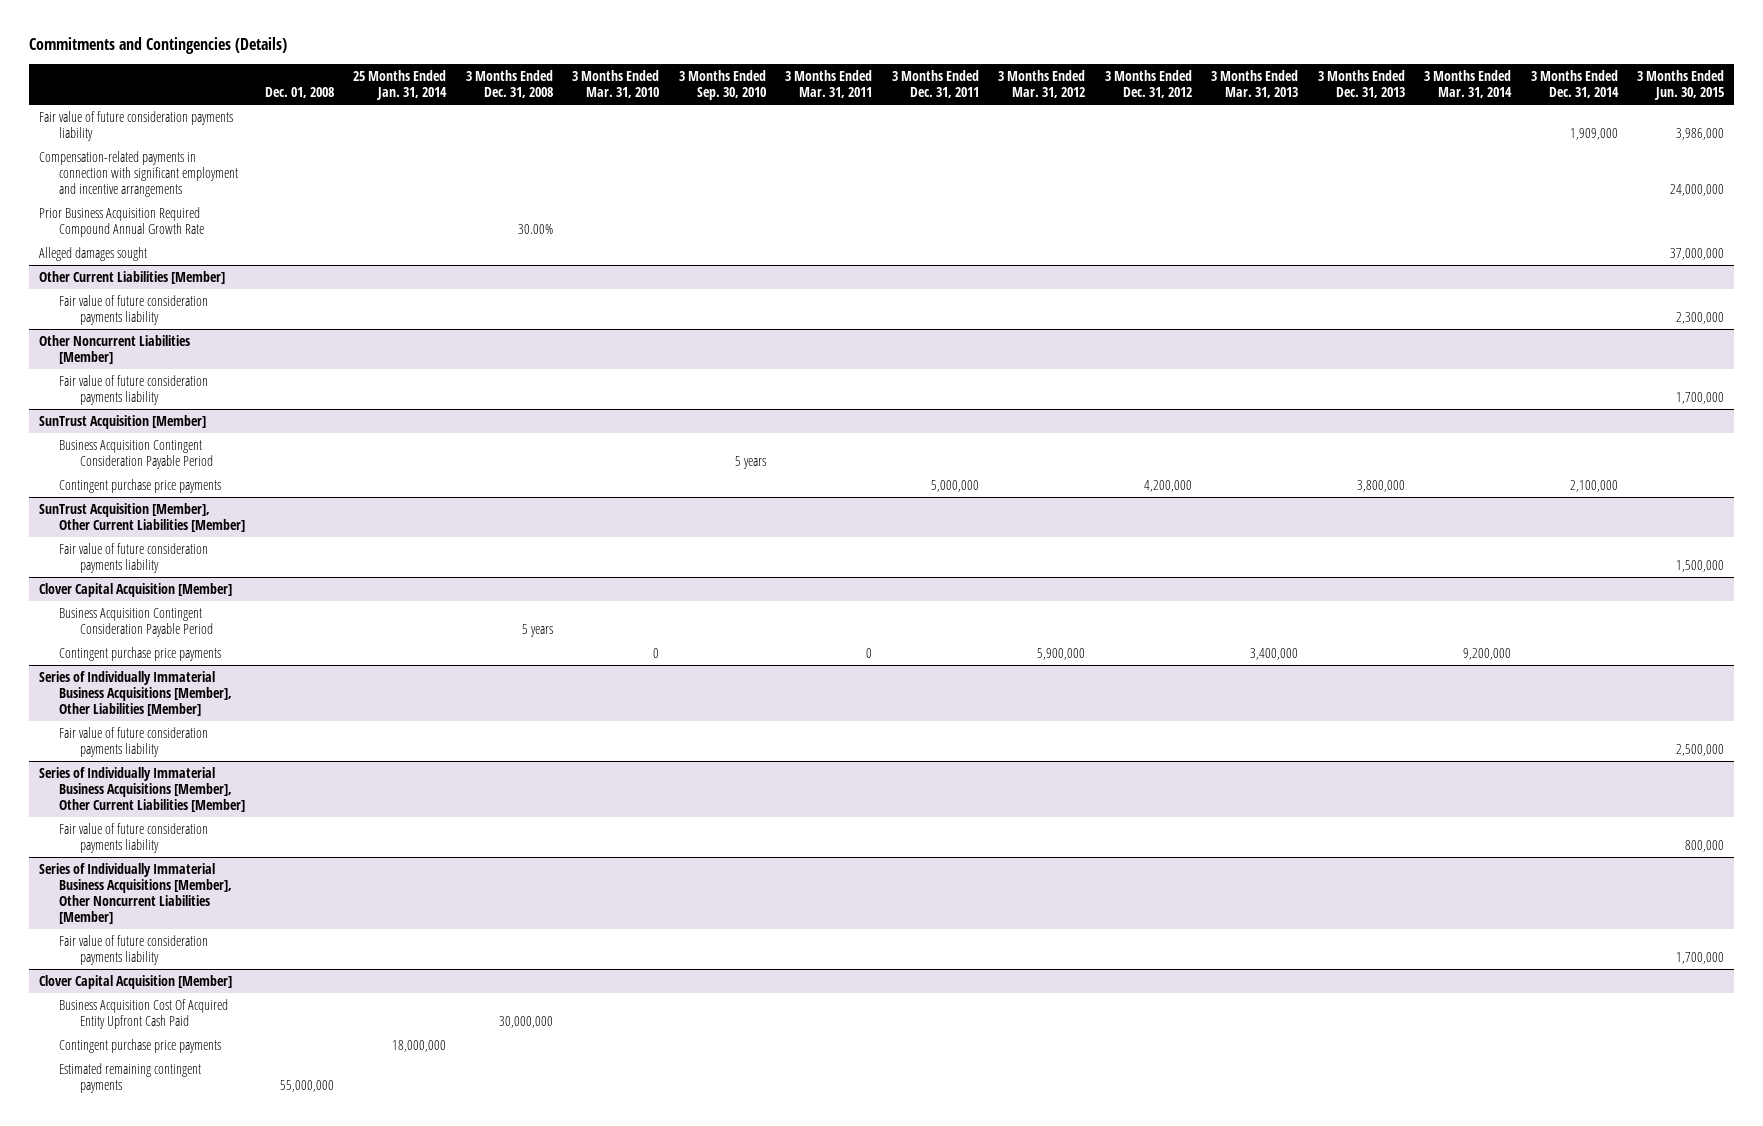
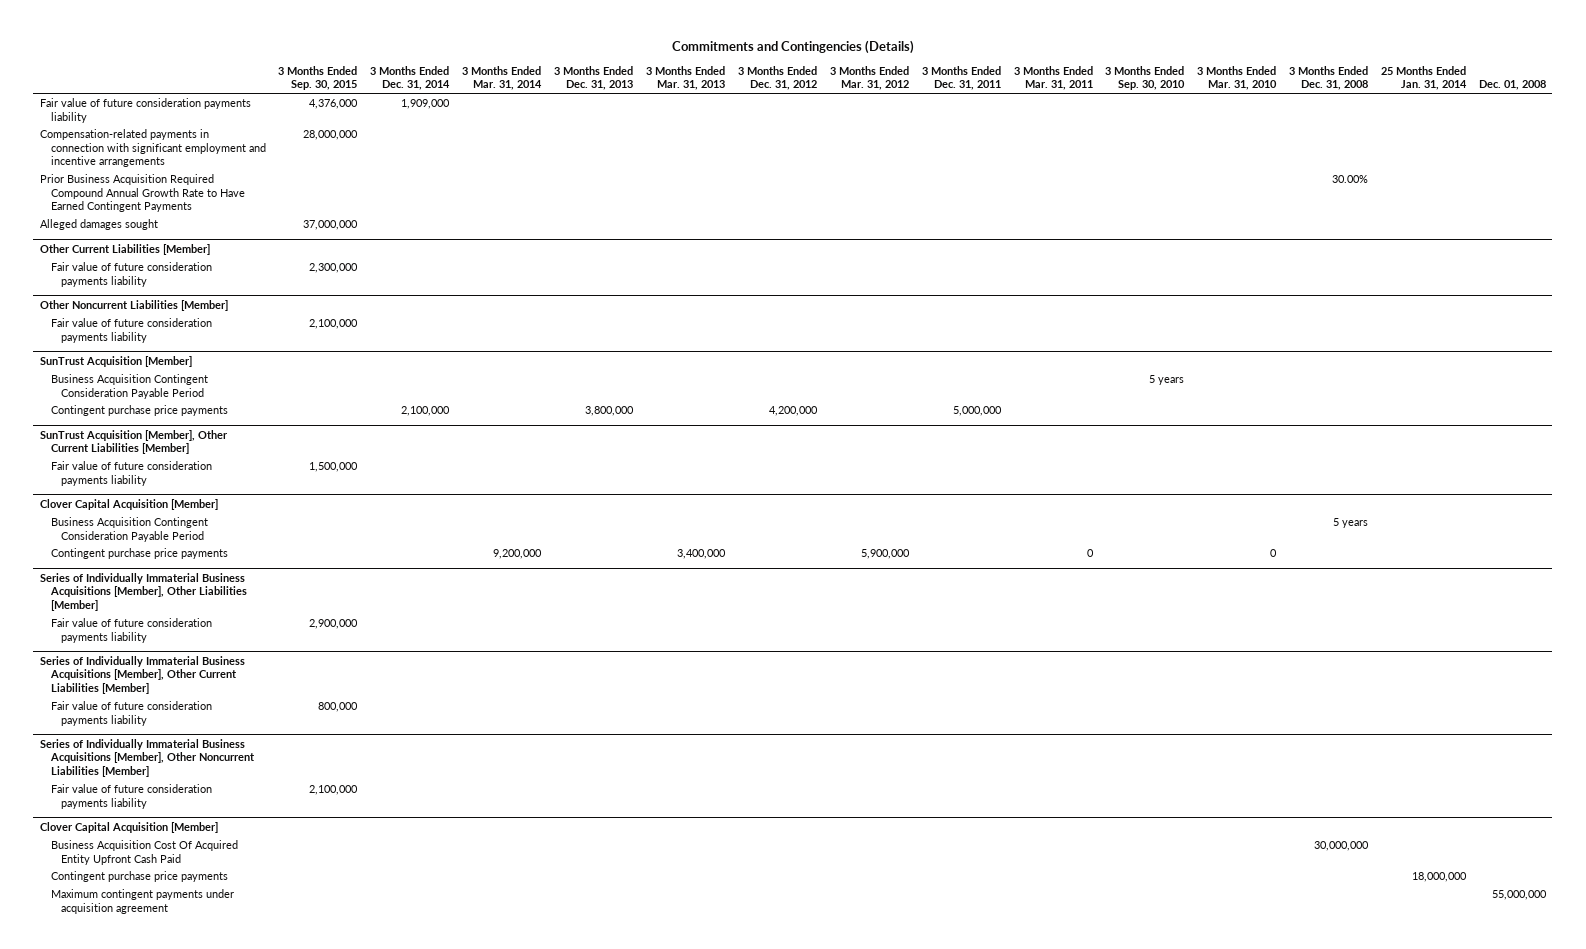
- | Dec. 01, 2008 | 25 Months Ended Jan. 31, 2014 | 3 Months Ended Dec. 31, 2008 | 3 Months Ended Mar. 31, 2010 | 3 Months Ended Sep. 30, 2010 | 3 Months Ended Mar. 31, 2011 | 3 Months Ended Dec. 31, 2011 | 3 Months Ended Mar. 31, 2012 | 3 Months Ended Dec. 31, 2012 | 3 Months Ended Mar. 31, 2013 | 3 Months Ended Dec. 31, 2013 | 3 Months Ended Mar. 31, 2014 | 3 Months Ended Dec. 31, 2014 | 3 Months Ended Jun. 30, 2015
+ | 3 Months Ended Sep. 30, 2015 | 3 Months Ended Dec. 31, 2014 | 3 Months Ended Mar. 31, 2014 | 3 Months Ended Dec. 31, 2013 | 3 Months Ended Mar. 31, 2013 | 3 Months Ended Dec. 31, 2012 | 3 Months Ended Mar. 31, 2012 | 3 Months Ended Dec. 31, 2011 | 3 Months Ended Mar. 31, 2011 | 3 Months Ended Sep. 30, 2010 | 3 Months Ended Mar. 31, 2010 | 3 Months Ended Dec. 31, 2008 | 25 Months Ended Jan. 31, 2014 | Dec. 01, 2008
- Prior Business Acquisition Required Compound Annual Growth Rate | | | 30.00% | | | | | | | | | | |
+ Prior Business Acquisition Required Compound Annual Growth Rate to Have Earned Contingent Payments | | | | | | | | | | | | 30.00% | |
@ Clover Capital Acquisition [Member]
- Estimated remaining contingent payments | 55,000,000 | | | | | | | | | | | | |
+ Maximum contingent payments under acquisition agreement | | | | | | | | | | | | | | 55,000,000

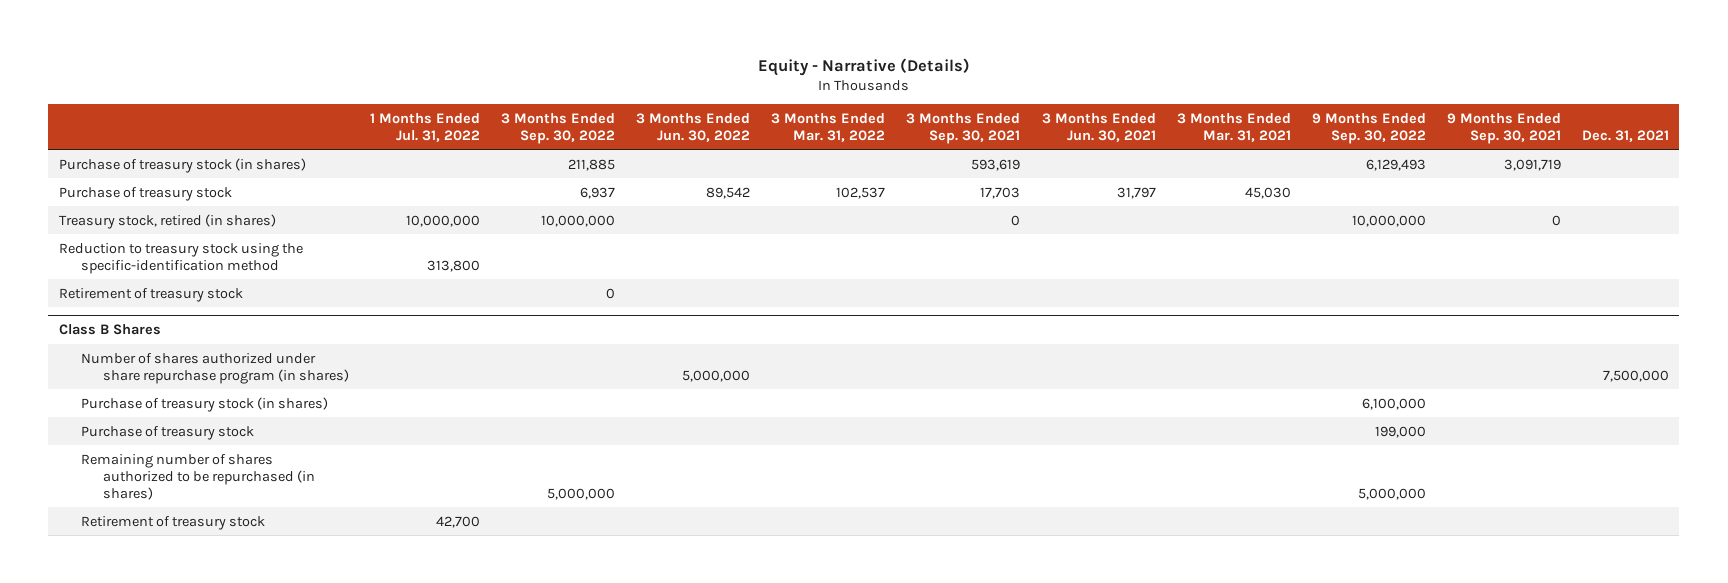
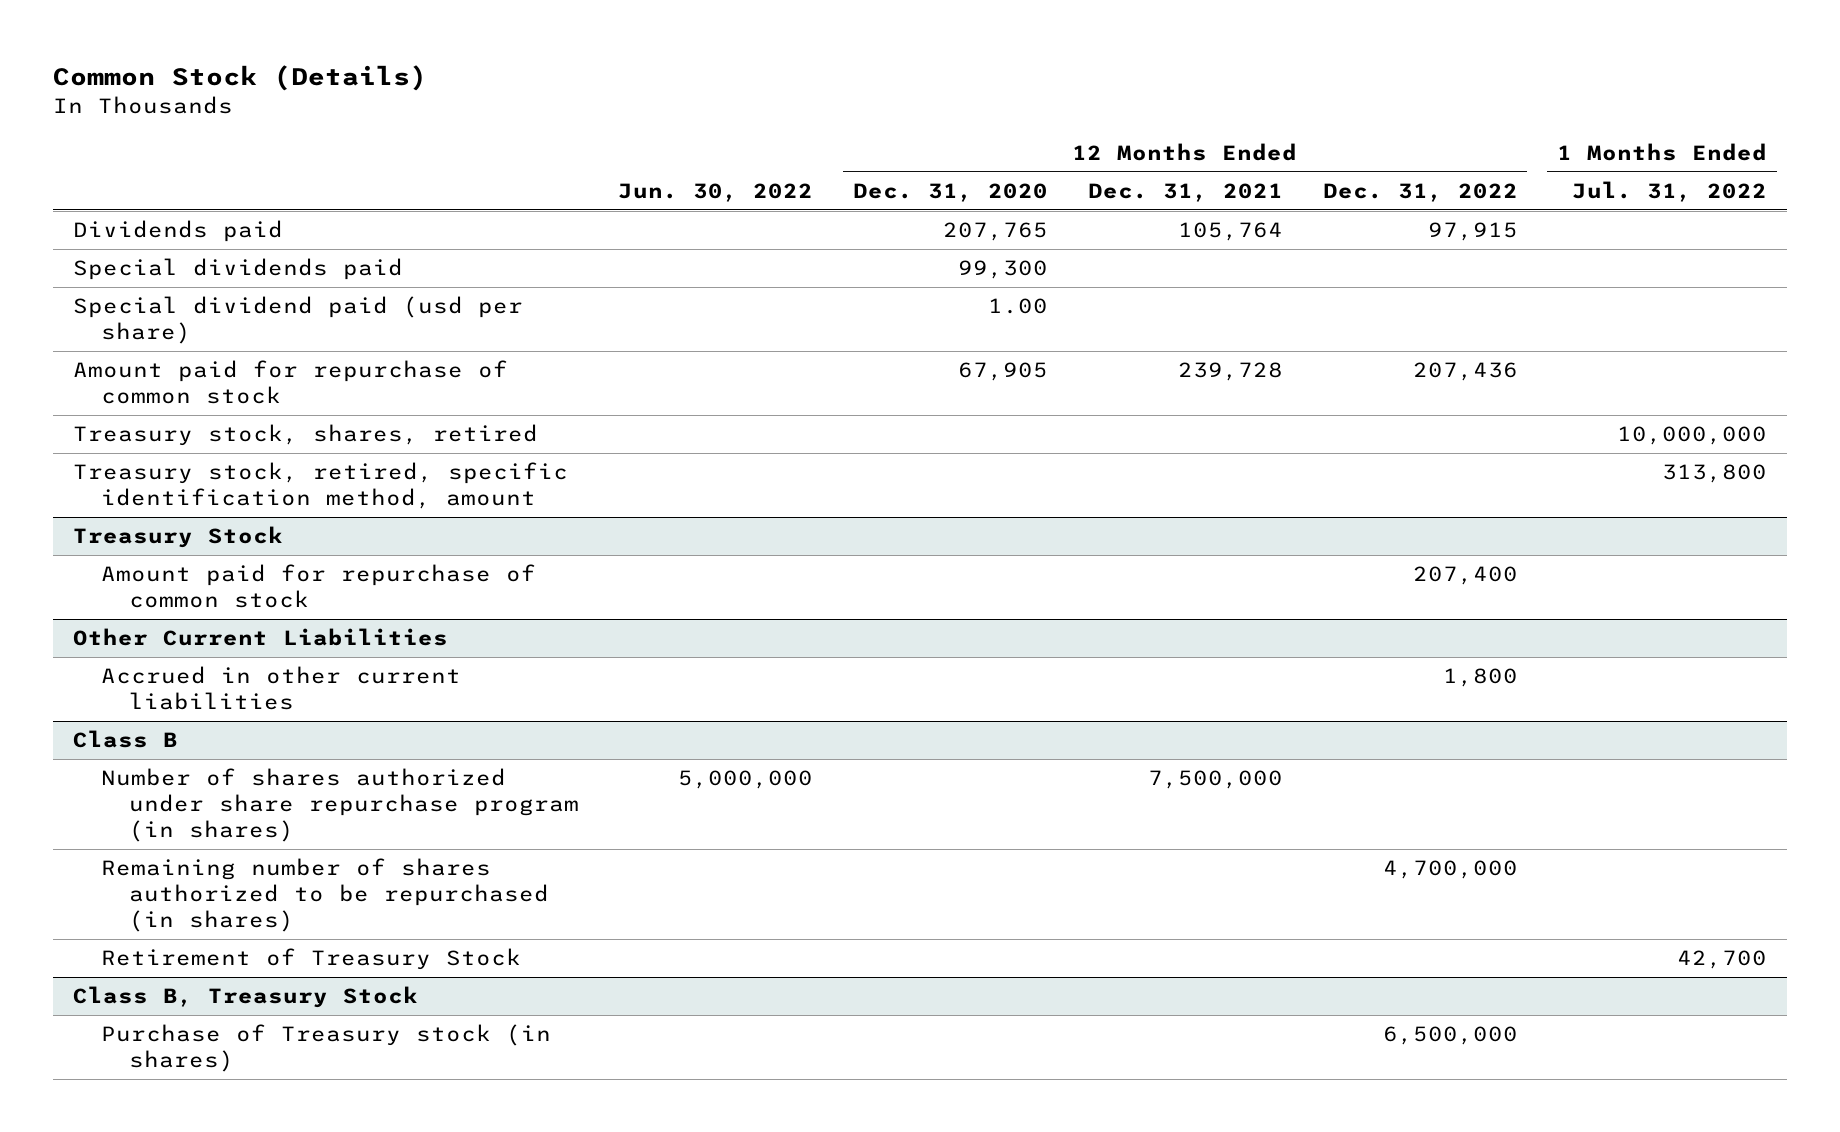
- Equity - Narrative (Details)
+ Common Stock (Details)
- | 1 Months Ended Jul. 31, 2022 | 3 Months Ended Sep. 30, 2022 | 3 Months Ended Jun. 30, 2022 | 3 Months Ended Mar. 31, 2022 | 3 Months Ended Sep. 30, 2021 | 3 Months Ended Jun. 30, 2021 | 3 Months Ended Mar. 31, 2021 | 9 Months Ended Sep. 30, 2022 | 9 Months Ended Sep. 30, 2021 | Dec. 31, 2021
+ | Jun. 30, 2022 | 12 Months Ended Dec. 31, 2020 | 12 Months Ended Dec. 31, 2021 | 12 Months Ended Dec. 31, 2022 | 1 Months Ended Jul. 31, 2022
- Purchase of treasury stock (in shares) | | 211,885 | | | 593,619 | | | 6,129,493 | 3,091,719 |
- Purchase of treasury stock | | 6,937 | 89,542 | 102,537 | 17,703 | 31,797 | 45,030 | | |
- Treasury stock, retired (in shares) | 10,000,000 | 10,000,000 | | | 0 | | | 10,000,000 | 0 |
- Reduction to treasury stock using the specific-identification method | 313,800 | | | | | | | | |
- Retirement of treasury stock | | 0 | | | | | | | |
- Class B Shares
+ Dividends paid | | 207,765 | 105,764 | 97,915 |
+ Special dividends paid | | 99,300 | | |
+ Special dividend paid (usd per share) | | 1.00 | | |
+ Amount paid for repurchase of common stock | | 67,905 | 239,728 | 207,436 |
+ Treasury stock, shares, retired | | | | | 10,000,000
+ Treasury stock, retired, specific identification method, amount | | | | | 313,800
+ Treasury Stock
+ Amount paid for repurchase of common stock | | | | 207,400 |
+ Other Current Liabilities
+ Accrued in other current liabilities | | | | 1,800 |
+ Class B
- Purchase of treasury stock (in shares) | | | | | | | | 6,100,000 | |
- Purchase of treasury stock | | | | | | | | 199,000 | |
- Retirement of treasury stock | 42,700 | | | | | | | | |
+ Retirement of Treasury Stock | | | | | 42,700
+ Class B, Treasury Stock
+ Purchase of Treasury stock (in shares) | | | | 6,500,000 |

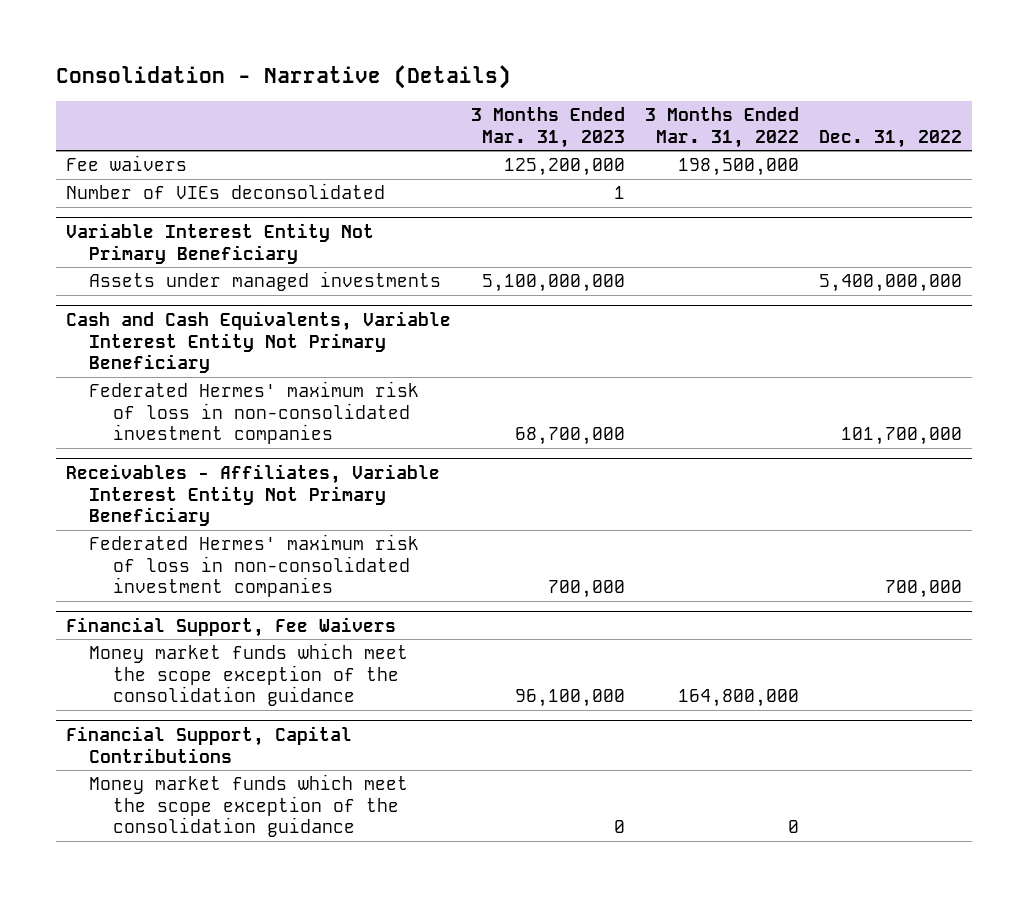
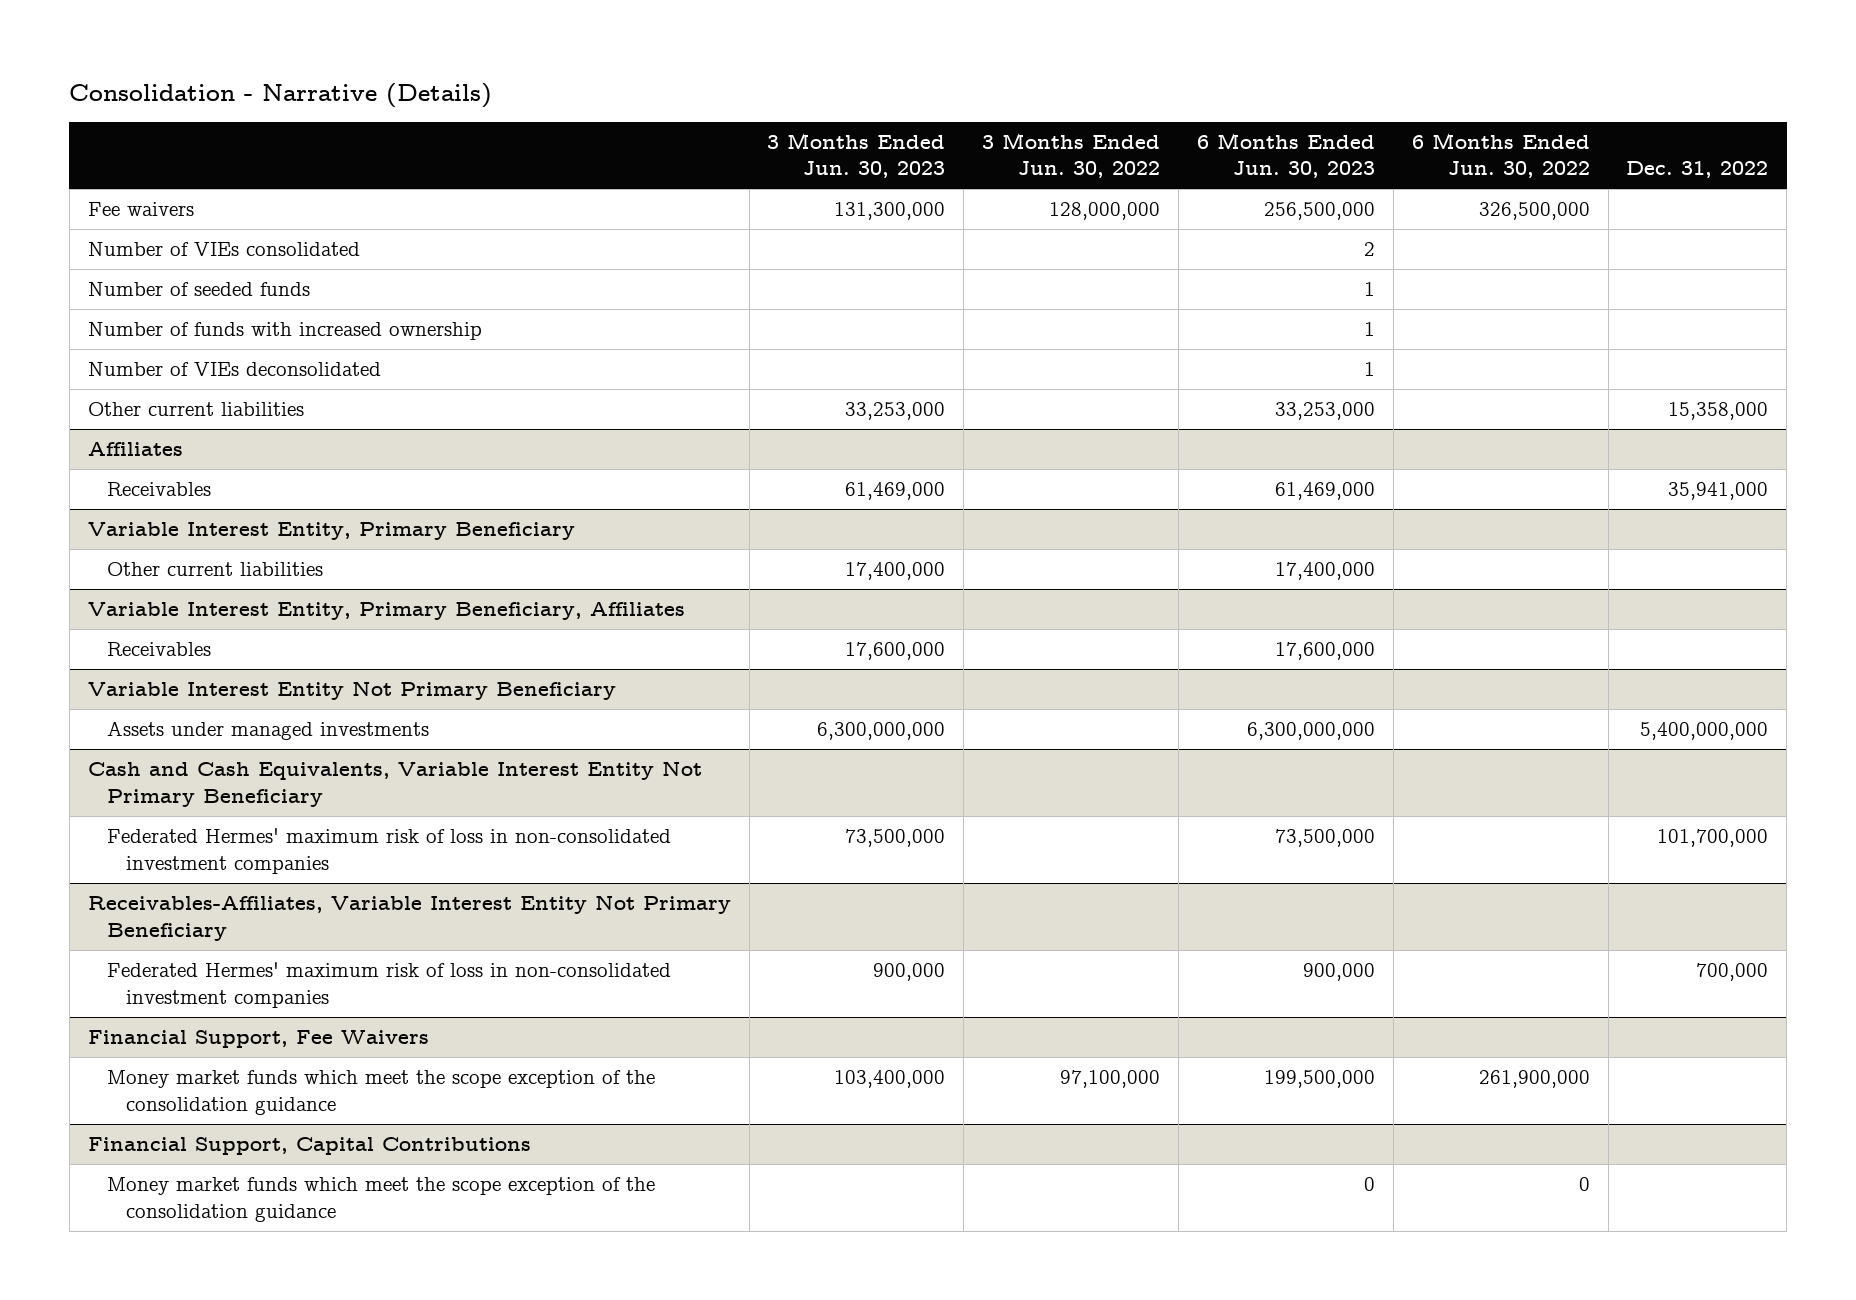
- | 3 Months Ended Mar. 31, 2023 | 3 Months Ended Mar. 31, 2022 | Dec. 31, 2022
+ | 3 Months Ended Jun. 30, 2023 | 3 Months Ended Jun. 30, 2022 | 6 Months Ended Jun. 30, 2023 | 6 Months Ended Jun. 30, 2022 | Dec. 31, 2022
+ Number of VIEs consolidated | | | 2 | |
+ Number of seeded funds | | | 1 | |
+ Number of funds with increased ownership | | | 1 | |
+ Other current liabilities | 33,253,000 | | 33,253,000 | | 15,358,000
+ Affiliates
+ Receivables | 61,469,000 | | 61,469,000 | | 35,941,000
+ Variable Interest Entity, Primary Beneficiary
+ Other current liabilities | 17,400,000 | | 17,400,000 | |
+ Variable Interest Entity, Primary Beneficiary, Affiliates
+ Receivables | 17,600,000 | | 17,600,000 | |
- Receivables - Affiliates, Variable Interest Entity Not Primary Beneficiary
+ Receivables-Affiliates, Variable Interest Entity Not Primary Beneficiary

